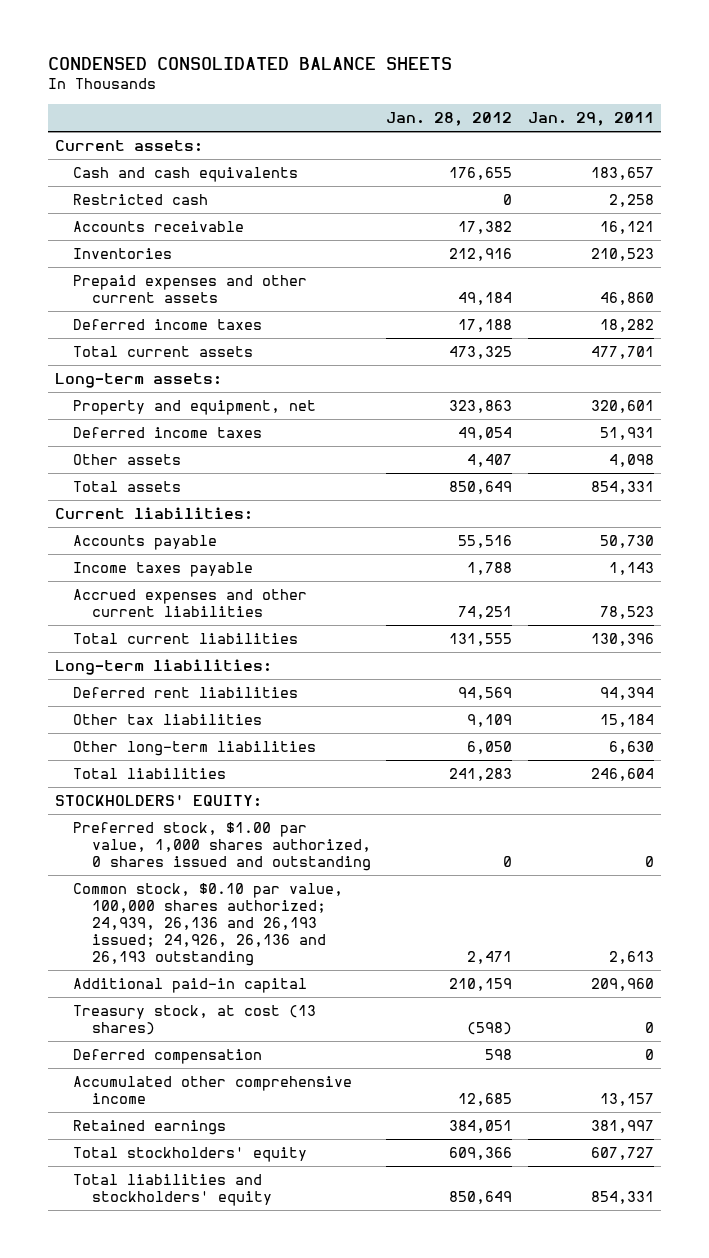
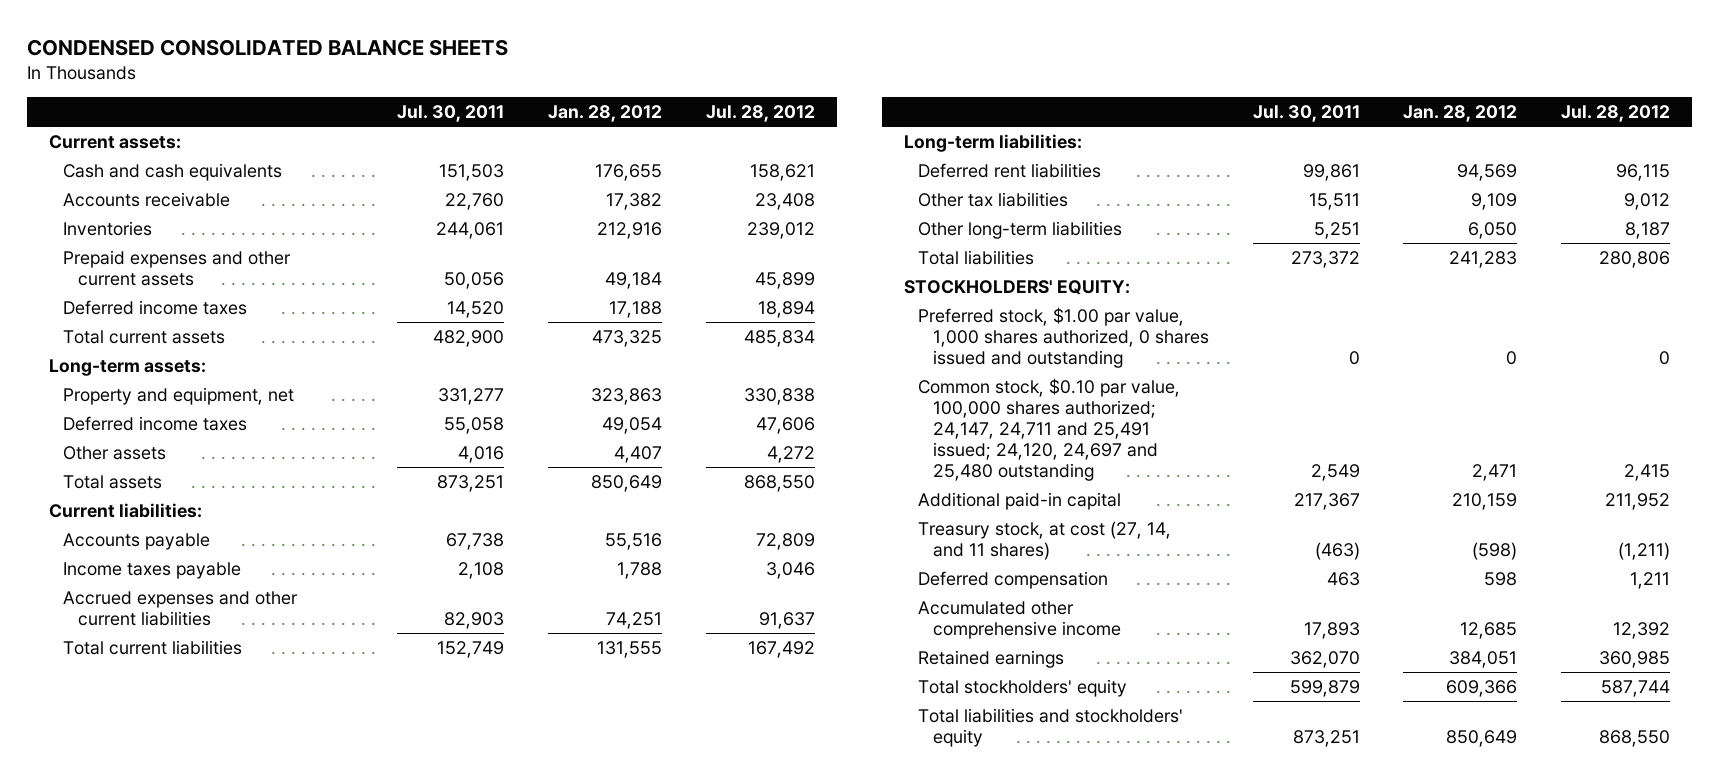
- | Jan. 28, 2012 | Jan. 29, 2011
+ | Jul. 30, 2011 | Jan. 28, 2012 | Jul. 28, 2012
- Restricted cash | 0 | 2,258
- Common stock, $0.10 par value, 100,000 shares authorized; 24,939, 26,136 and 26,193 issued; 24,926, 26,136 and 26,193 outstanding | 2,471 | 2,613
+ Common stock, $0.10 par value, 100,000 shares authorized; 24,147, 24,711 and 25,491 issued; 24,120, 24,697 and 25,480 outstanding | 2,549 | 2,471 | 2,415
- Treasury stock, at cost (13 shares) | (598) | 0
+ Treasury stock, at cost (27, 14, and 11 shares) | (463) | (598) | (1,211)

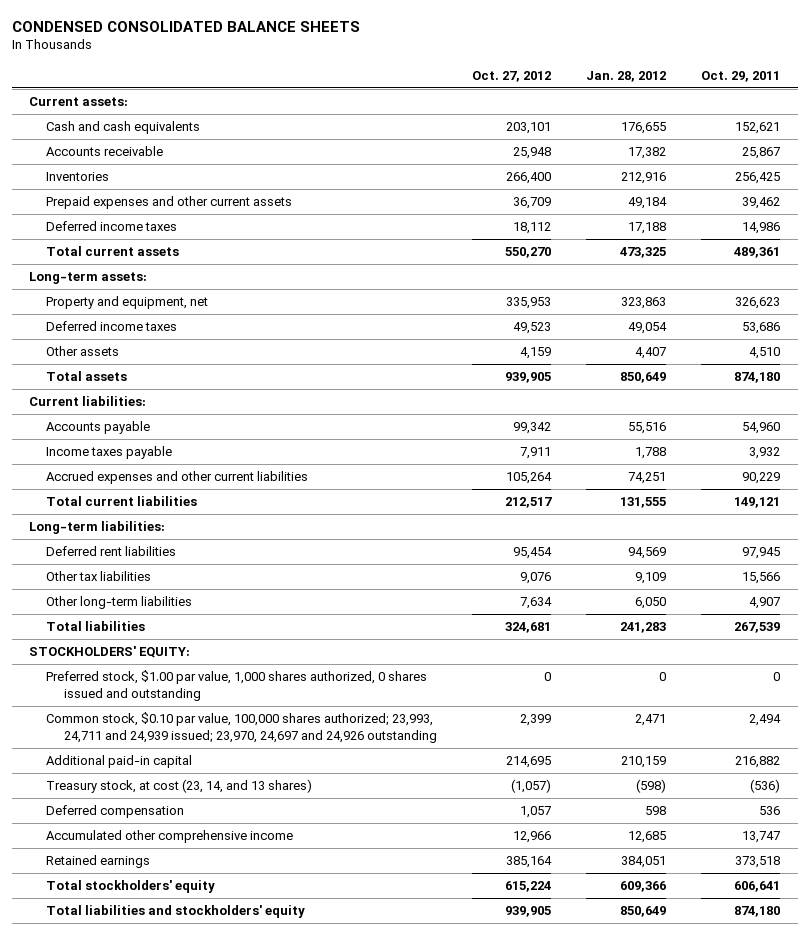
- | Jul. 30, 2011 | Jan. 28, 2012 | Jul. 28, 2012
+ | Oct. 27, 2012 | Jan. 28, 2012 | Oct. 29, 2011
- Common stock, $0.10 par value, 100,000 shares authorized; 24,147, 24,711 and 25,491 issued; 24,120, 24,697 and 25,480 outstanding | 2,549 | 2,471 | 2,415
+ Common stock, $0.10 par value, 100,000 shares authorized; 23,993, 24,711 and 24,939 issued; 23,970, 24,697 and 24,926 outstanding | 2,399 | 2,471 | 2,494
- Treasury stock, at cost (27, 14, and 11 shares) | (463) | (598) | (1,211)
+ Treasury stock, at cost (23, 14, and 13 shares) | (1,057) | (598) | (536)

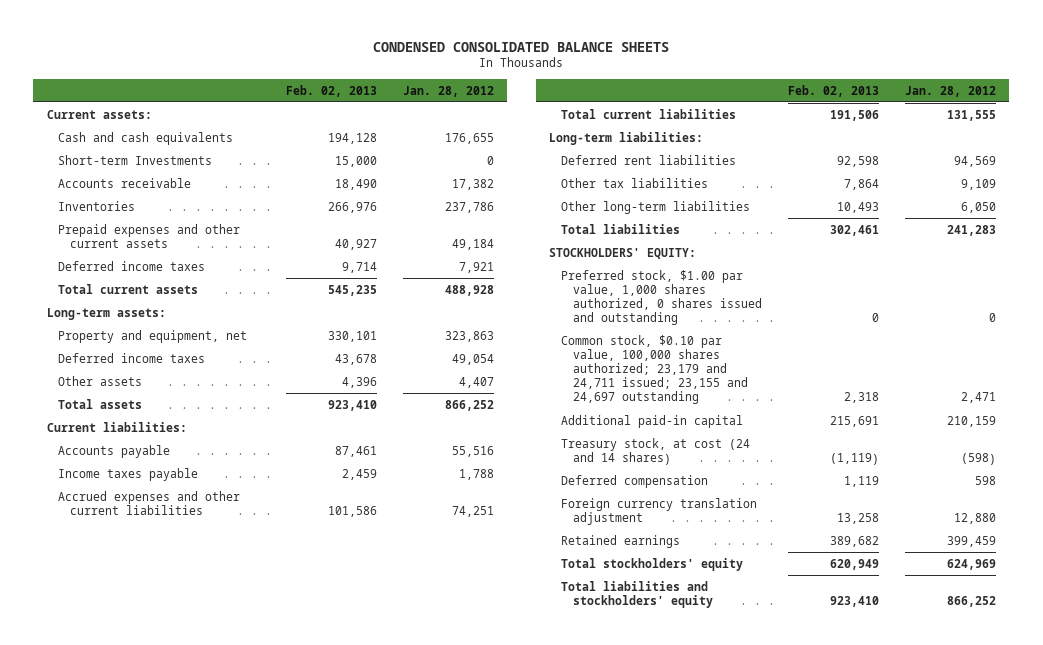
- | Oct. 27, 2012 | Jan. 28, 2012 | Oct. 29, 2011
+ | Feb. 02, 2013 | Jan. 28, 2012
+ Short-term Investments | 15,000 | 0
- Inventories | 266,400 | 212,916 | 256,425
+ Inventories | 266,976 | 237,786
- Deferred income taxes | 18,112 | 17,188 | 14,986
- Total current assets | 550,270 | 473,325 | 489,361
+ Deferred income taxes | 9,714 | 7,921
+ Total current assets | 545,235 | 488,928
- Total assets | 939,905 | 850,649 | 874,180
+ Total assets | 923,410 | 866,252
- Common stock, $0.10 par value, 100,000 shares authorized; 23,993, 24,711 and 24,939 issued; 23,970, 24,697 and 24,926 outstanding | 2,399 | 2,471 | 2,494
+ Common stock, $0.10 par value, 100,000 shares authorized; 23,179 and 24,711 issued; 23,155 and 24,697 outstanding | 2,318 | 2,471
- Treasury stock, at cost (23, 14, and 13 shares) | (1,057) | (598) | (536)
+ Treasury stock, at cost (24 and 14 shares) | (1,119) | (598)
- Accumulated other comprehensive income | 12,966 | 12,685 | 13,747
- Retained earnings | 385,164 | 384,051 | 373,518
- Total stockholders' equity | 615,224 | 609,366 | 606,641
- Total liabilities and stockholders' equity | 939,905 | 850,649 | 874,180
+ Foreign currency translation adjustment | 13,258 | 12,880
+ Retained earnings | 389,682 | 399,459
+ Total stockholders' equity | 620,949 | 624,969
+ Total liabilities and stockholders' equity | 923,410 | 866,252

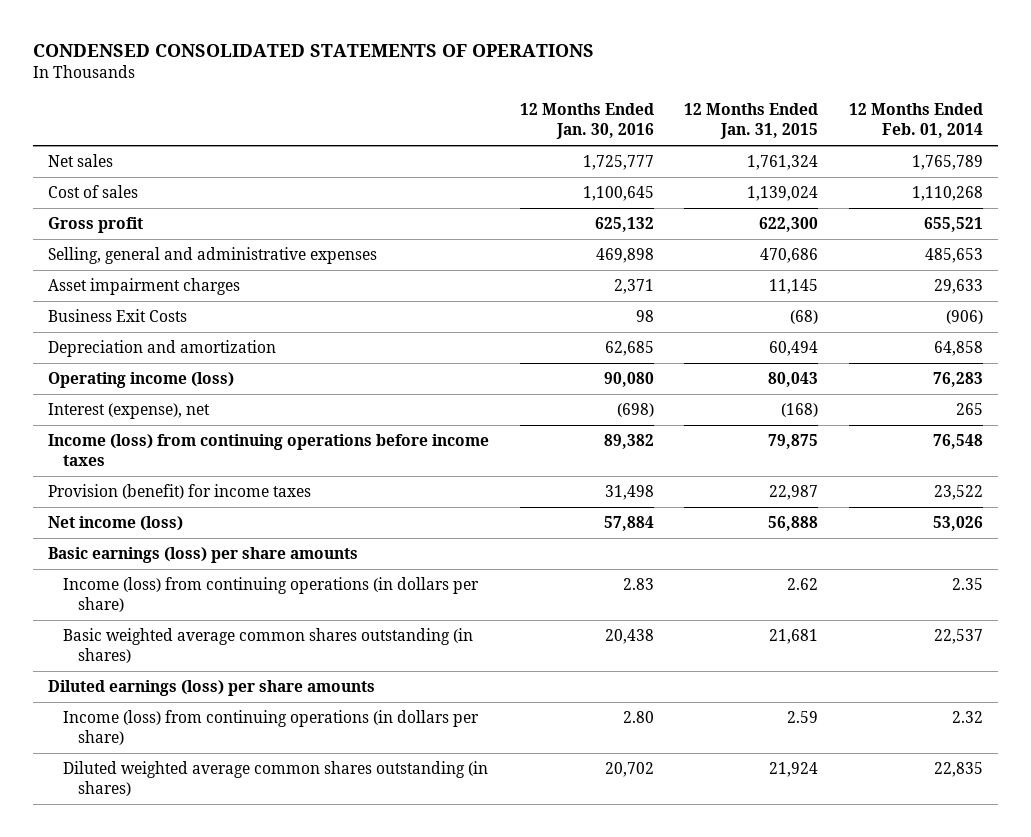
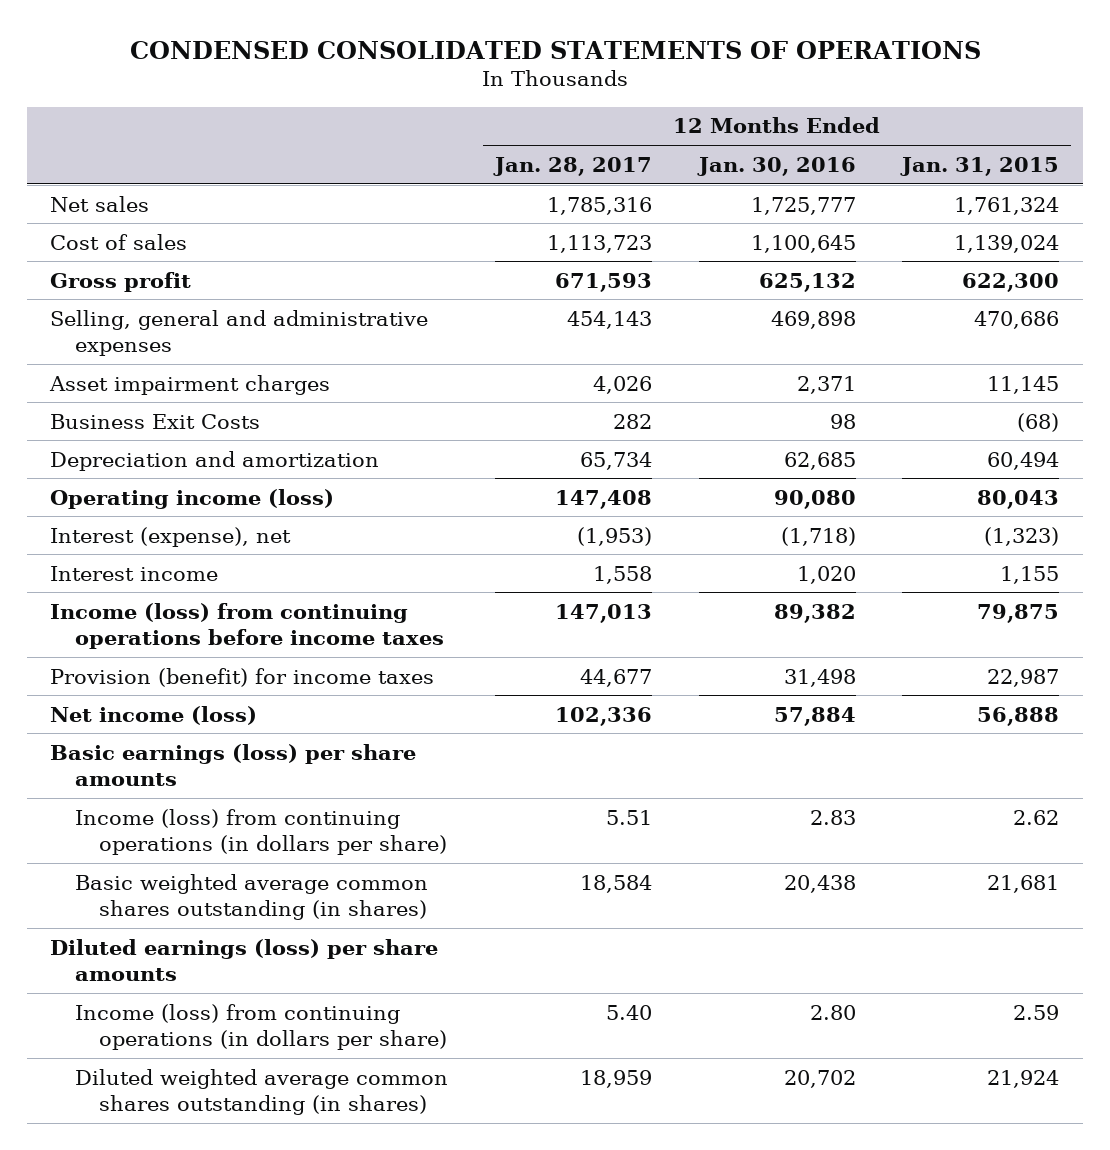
- | 12 Months Ended Jan. 30, 2016 | 12 Months Ended Jan. 31, 2015 | 12 Months Ended Feb. 01, 2014
+ | 12 Months Ended Jan. 28, 2017 | 12 Months Ended Jan. 30, 2016 | 12 Months Ended Jan. 31, 2015
- Interest (expense), net | (698) | (168) | 265
+ Interest (expense), net | (1,953) | (1,718) | (1,323)
+ Interest income | 1,558 | 1,020 | 1,155

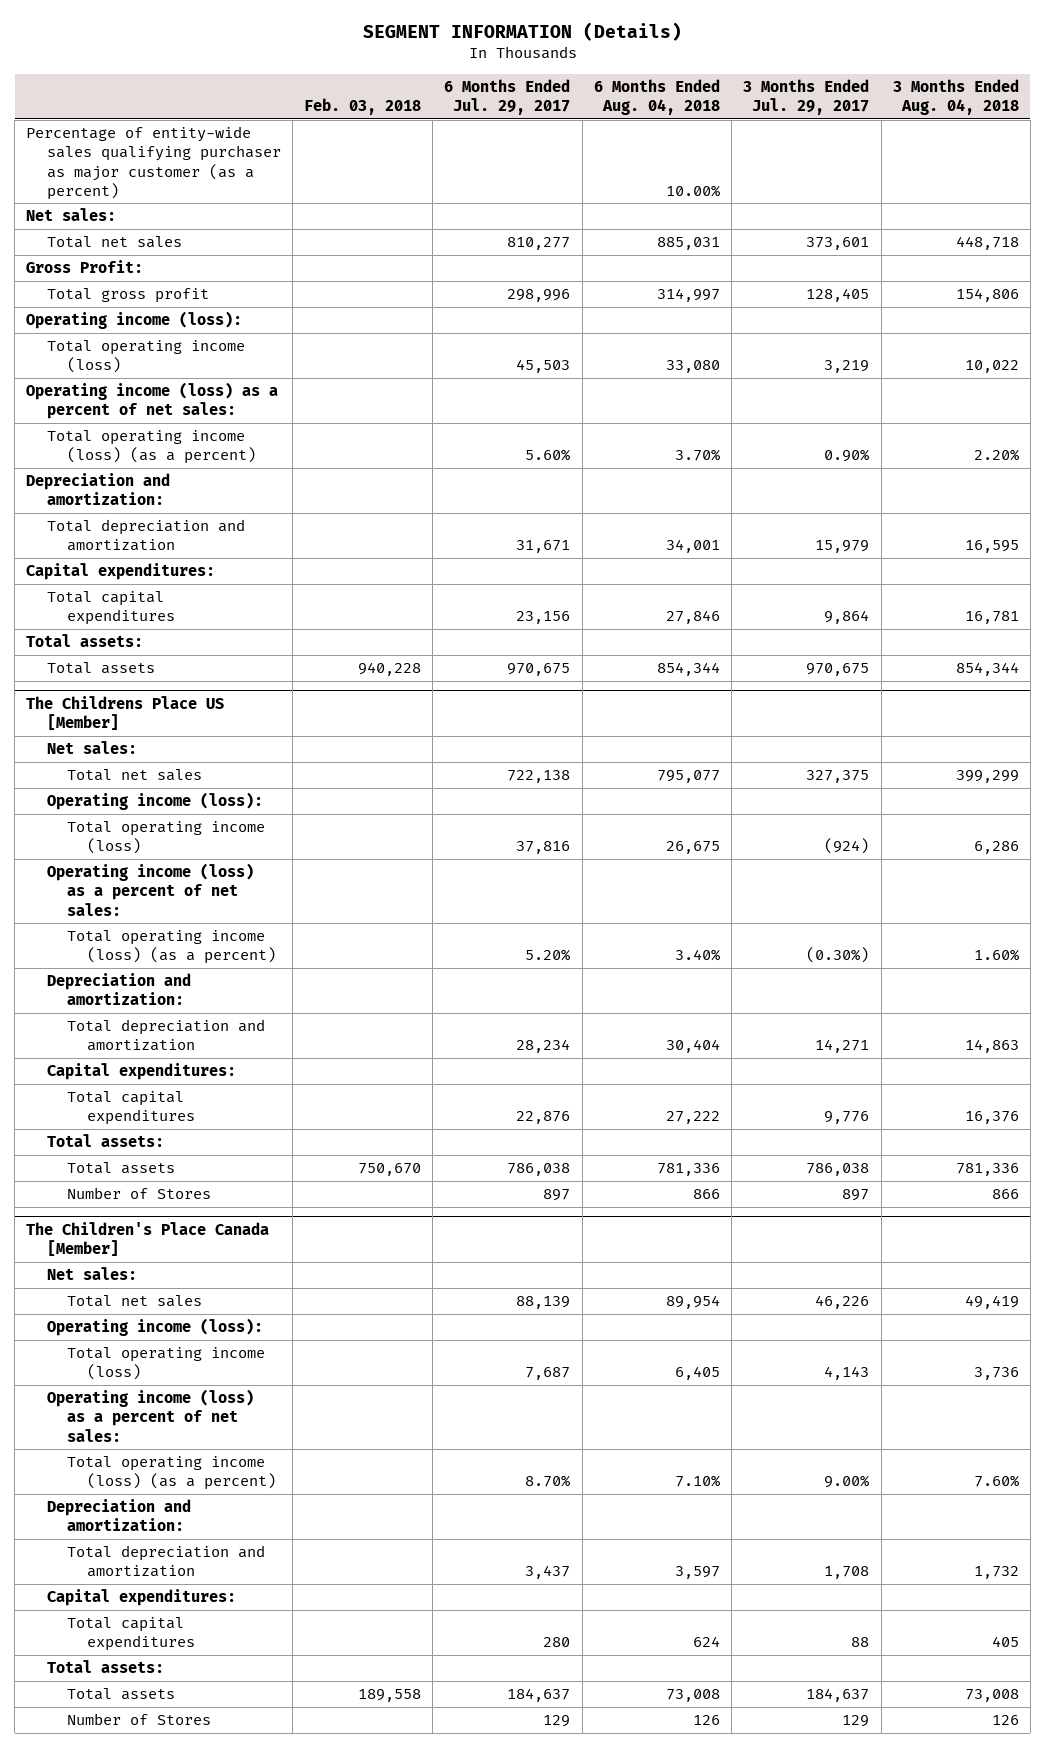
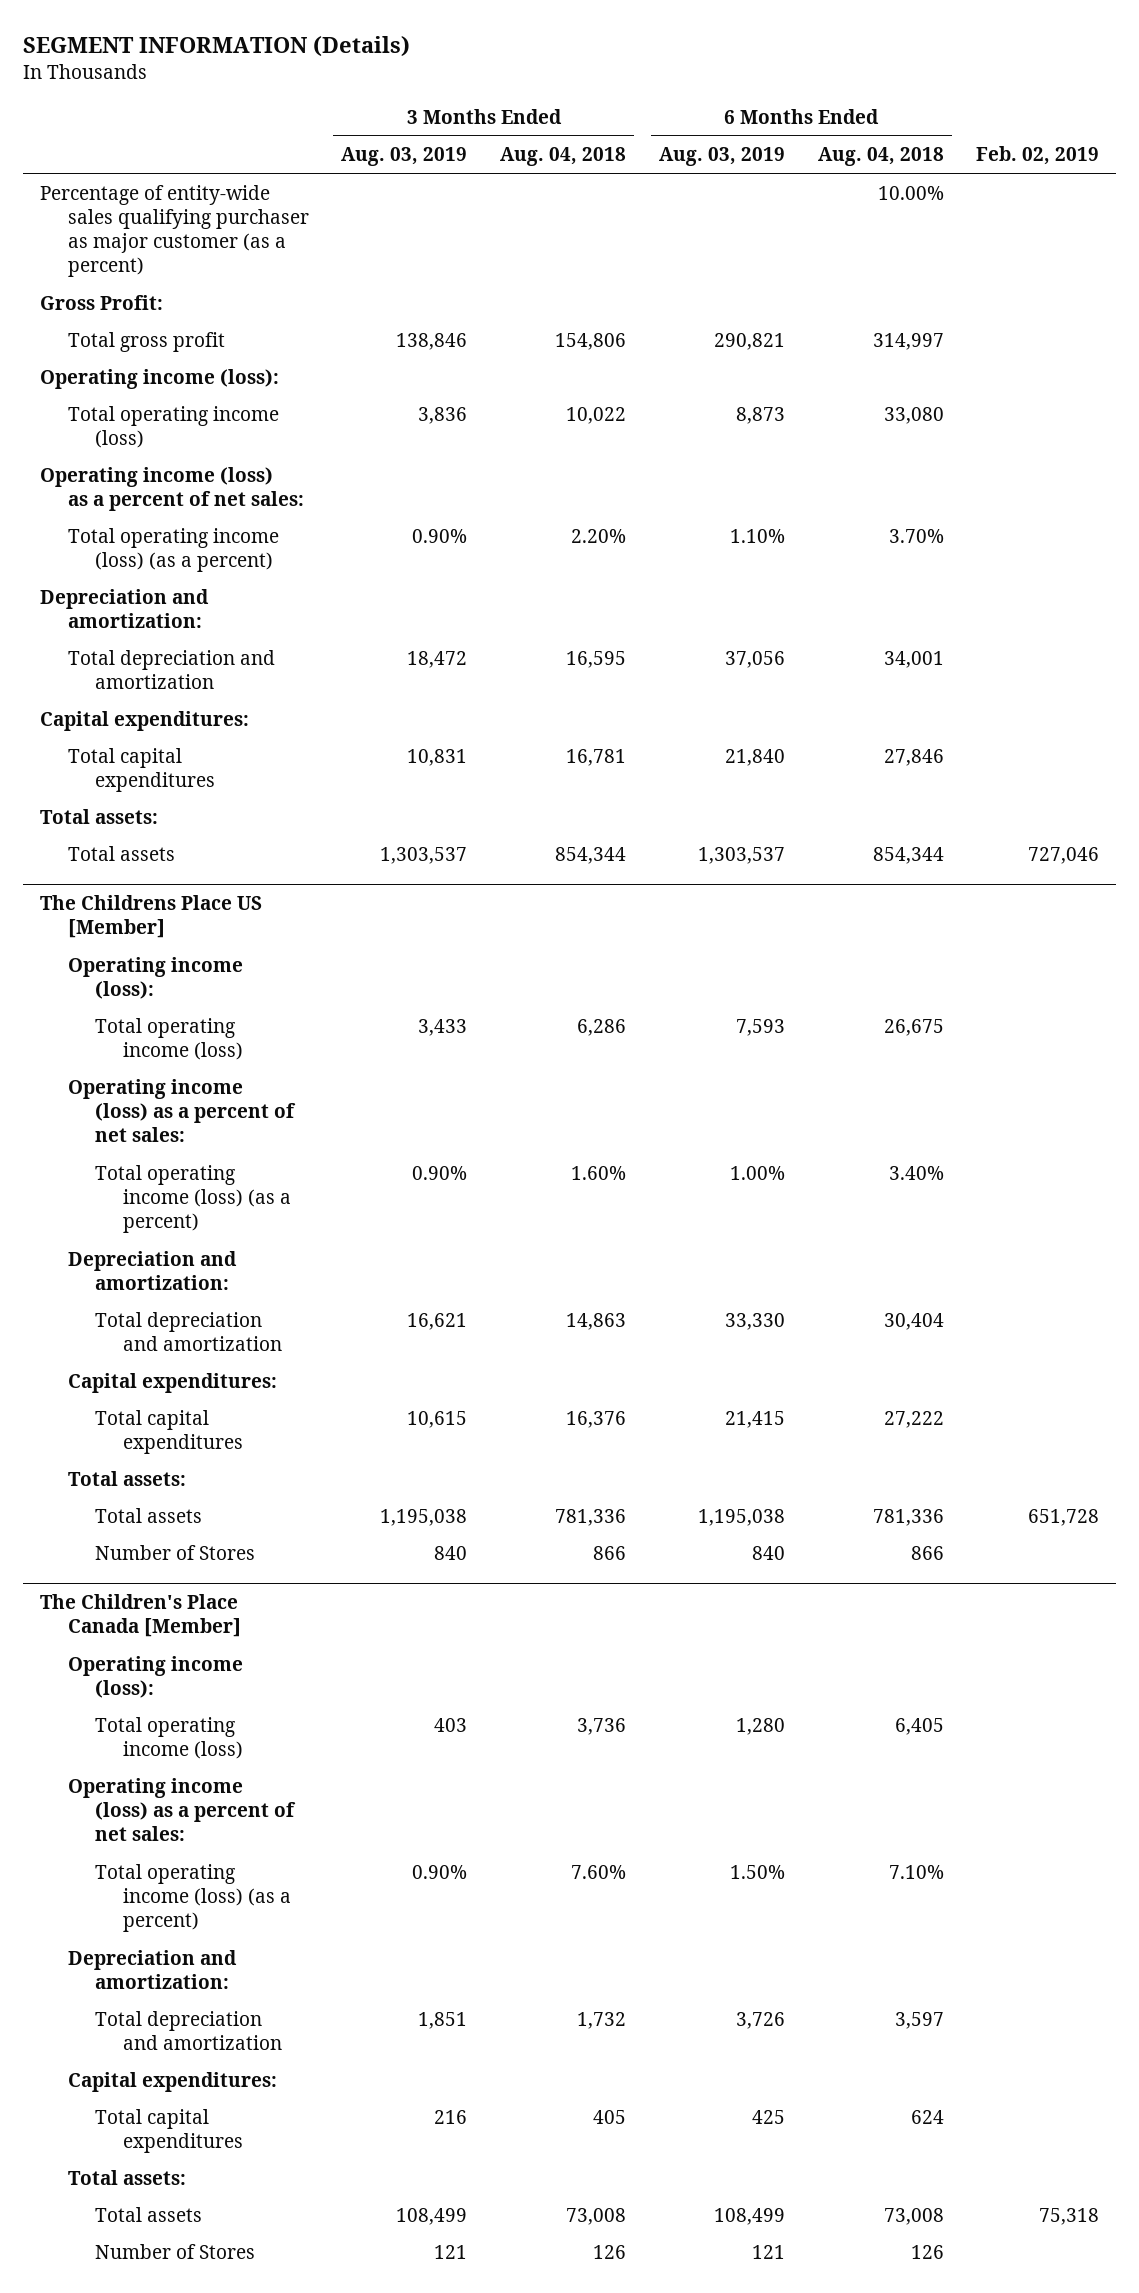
- | Feb. 03, 2018 | 6 Months Ended Jul. 29, 2017 | 6 Months Ended Aug. 04, 2018 | 3 Months Ended Jul. 29, 2017 | 3 Months Ended Aug. 04, 2018
+ | 3 Months Ended Aug. 03, 2019 | 3 Months Ended Aug. 04, 2018 | 6 Months Ended Aug. 03, 2019 | 6 Months Ended Aug. 04, 2018 | Feb. 02, 2019
- Net sales:
- Total net sales | | 810,277 | 885,031 | 373,601 | 448,718
@ The Childrens Place US [Member]
- Net sales:
- Total net sales | | 722,138 | 795,077 | 327,375 | 399,299
@ The Children's Place Canada [Member]
- Net sales:
- Total net sales | | 88,139 | 89,954 | 46,226 | 49,419

